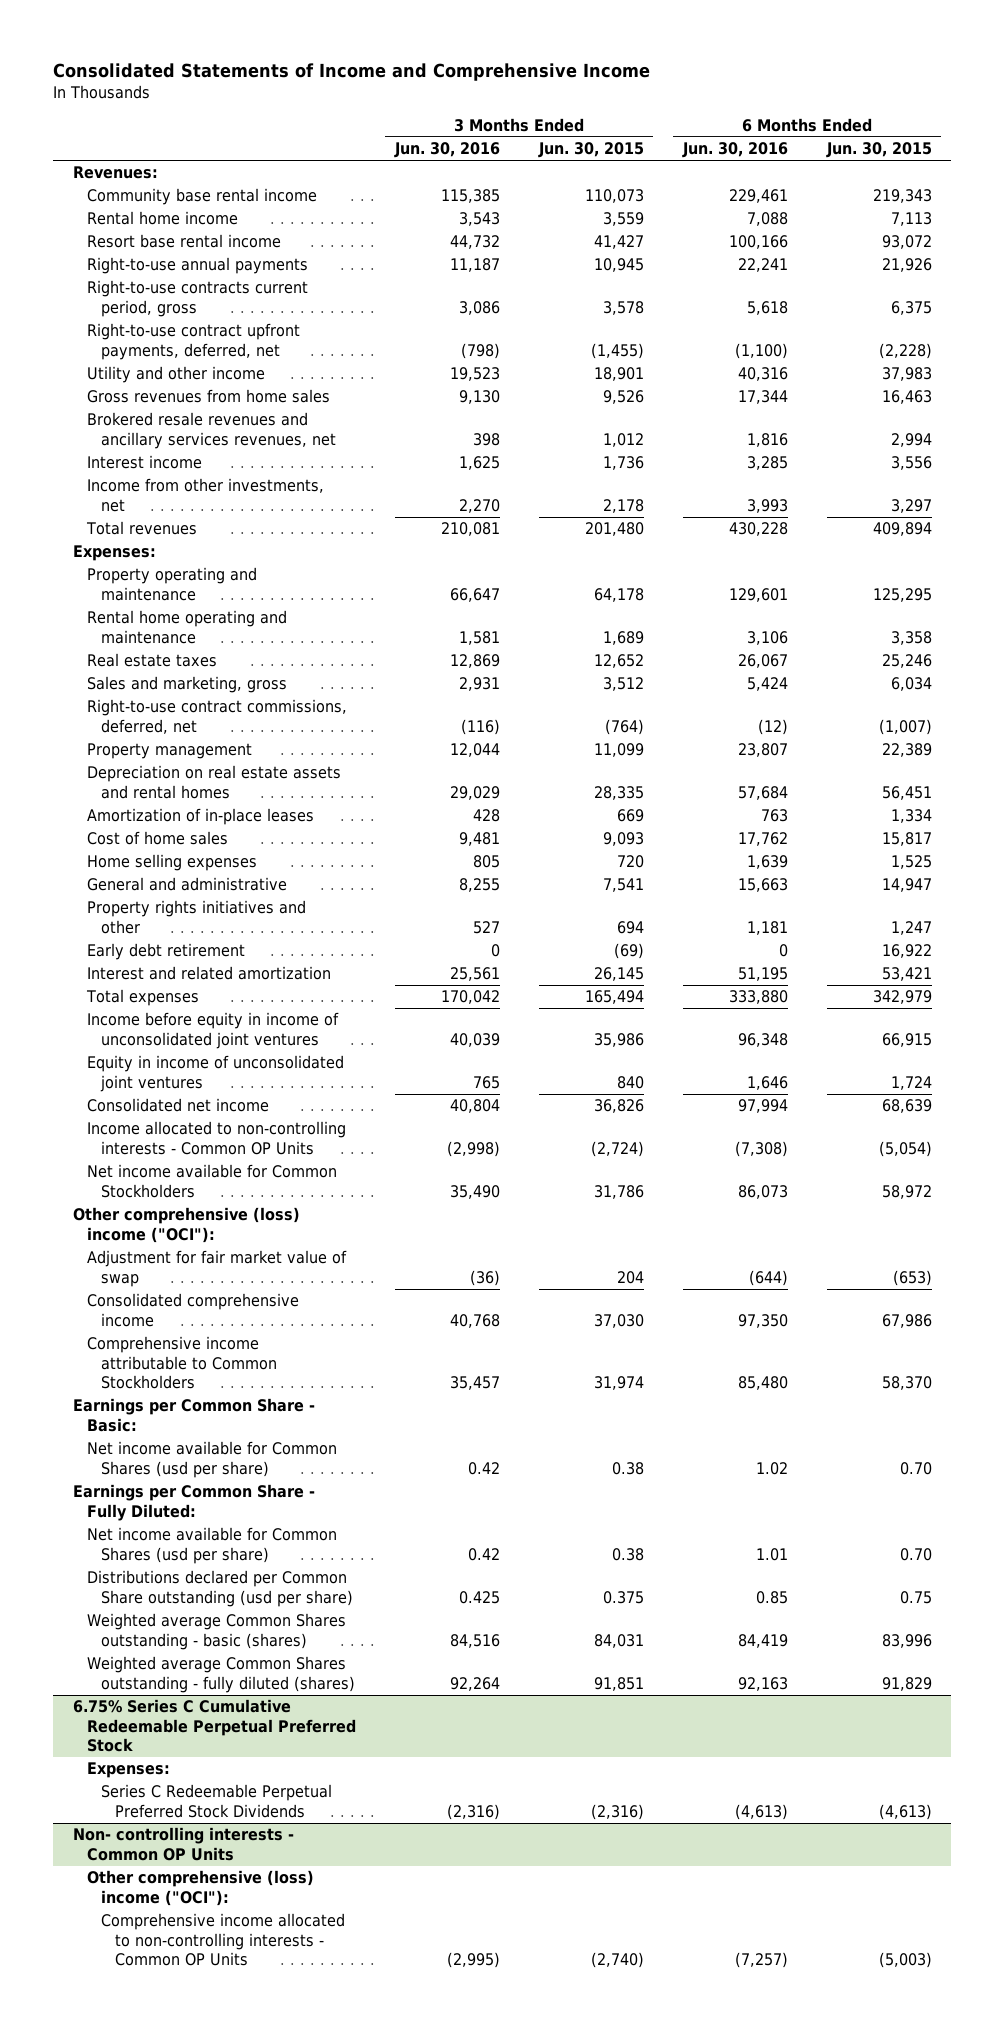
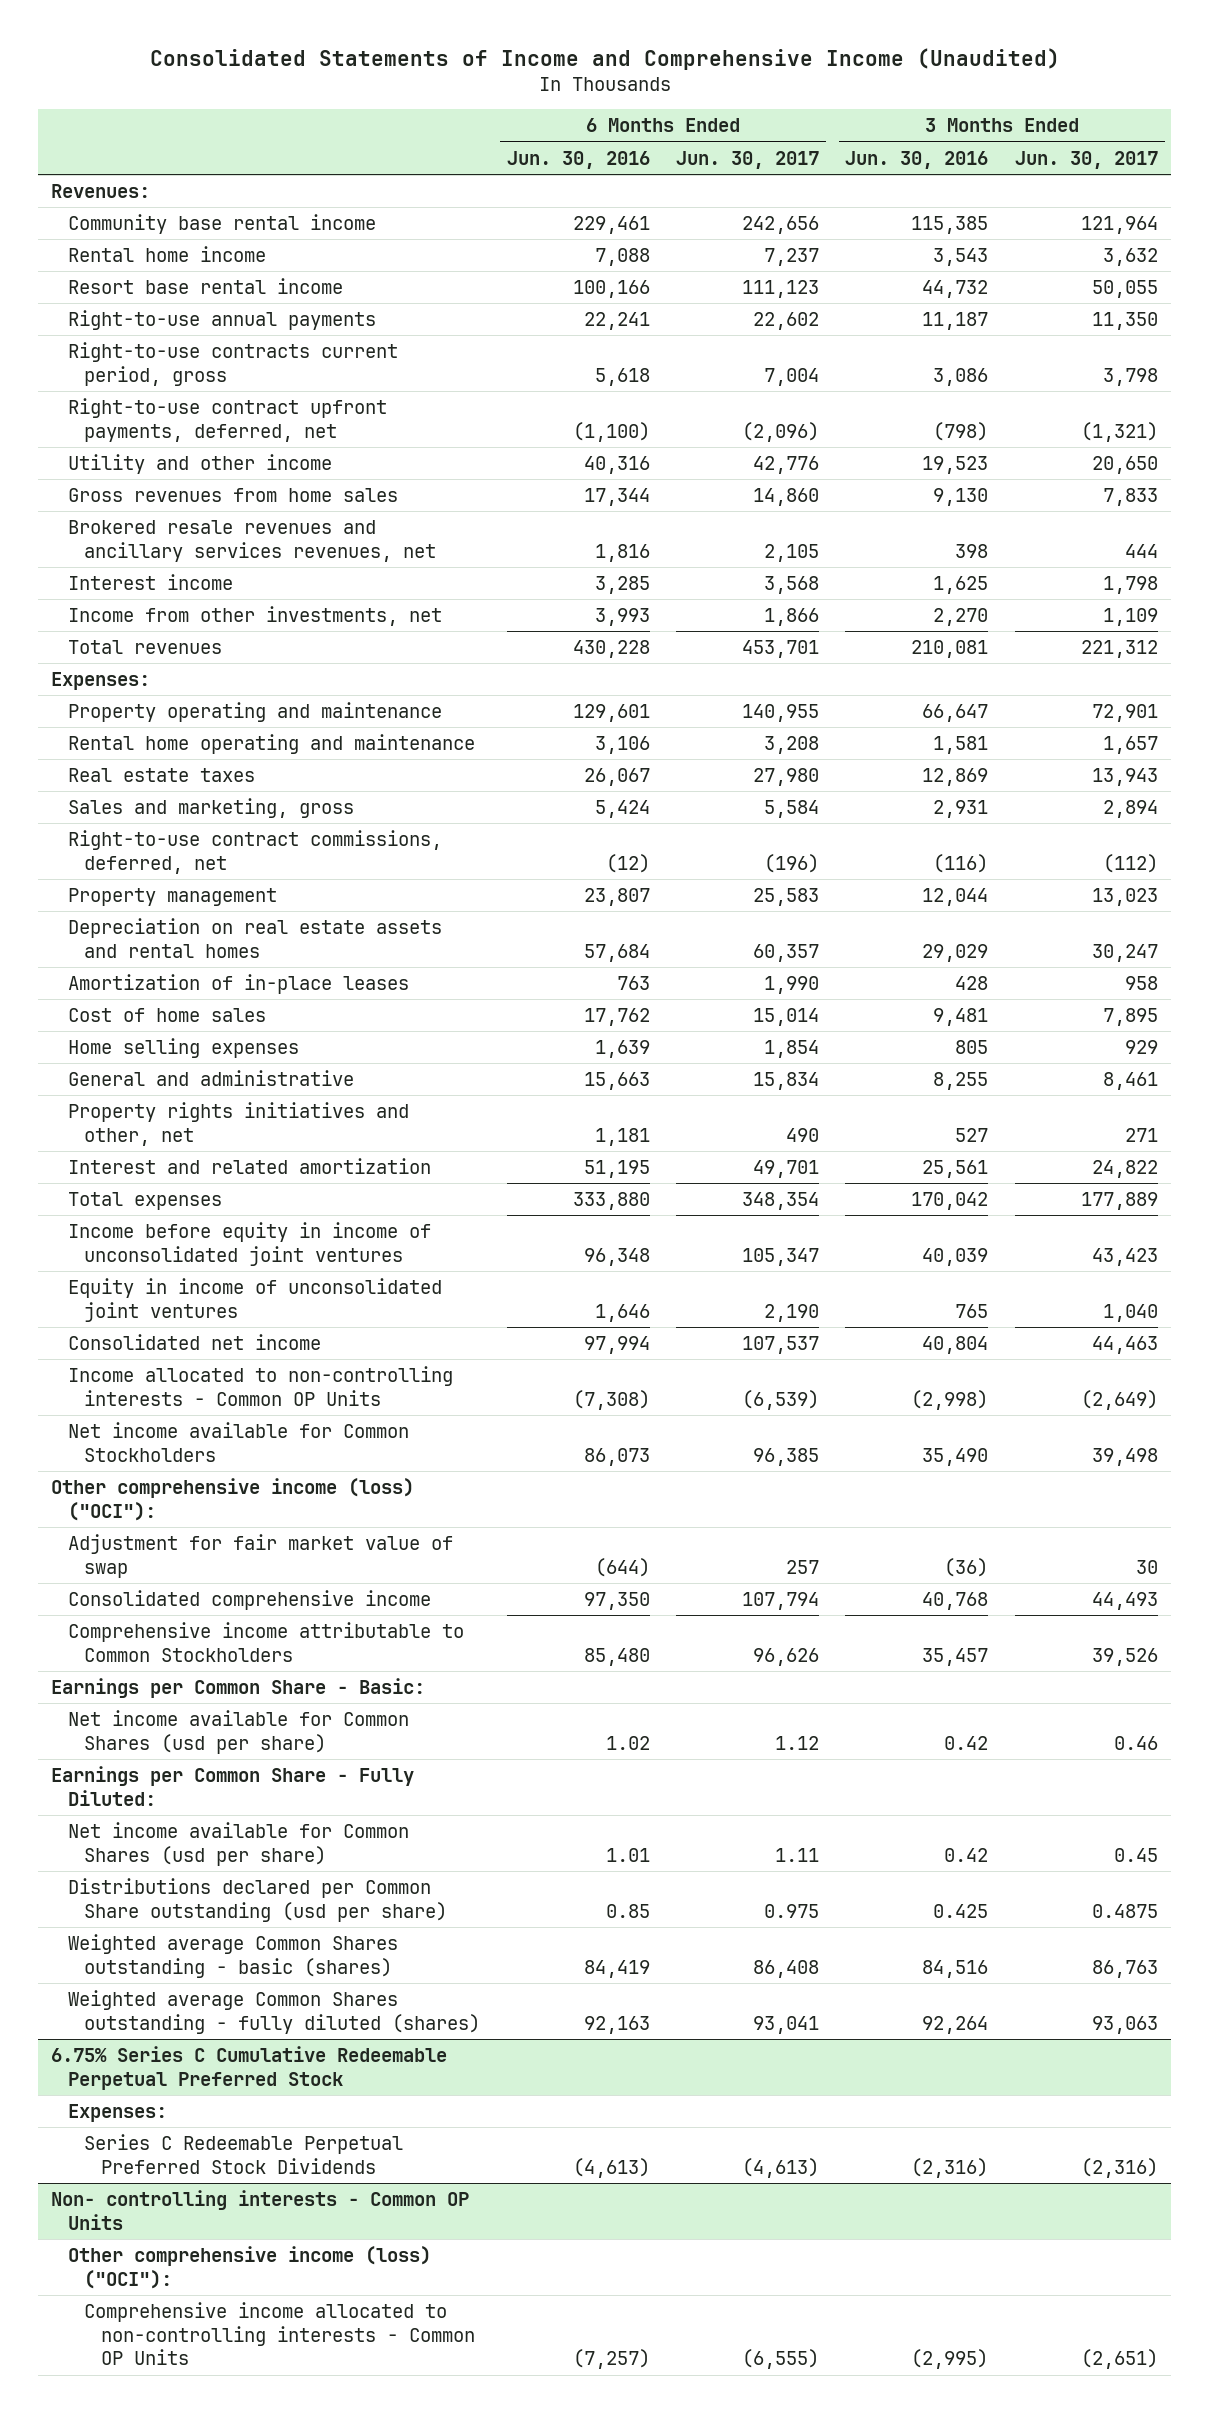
- Consolidated Statements of Income and Comprehensive Income
+ Consolidated Statements of Income and Comprehensive Income (Unaudited)
- | 3 Months Ended Jun. 30, 2016 | 3 Months Ended Jun. 30, 2015 | 6 Months Ended Jun. 30, 2016 | 6 Months Ended Jun. 30, 2015
+ | 6 Months Ended Jun. 30, 2016 | 6 Months Ended Jun. 30, 2017 | 3 Months Ended Jun. 30, 2016 | 3 Months Ended Jun. 30, 2017
- Property rights initiatives and other | 527 | 694 | 1,181 | 1,247
- Early debt retirement | 0 | (69) | 0 | 16,922
+ Property rights initiatives and other, net | 1,181 | 490 | 527 | 271
- Other comprehensive (loss) income ("OCI"):
+ Other comprehensive income (loss) ("OCI"):
@ Non- controlling interests - Common OP Units
- Other comprehensive (loss) income ("OCI"):
+ Other comprehensive income (loss) ("OCI"):

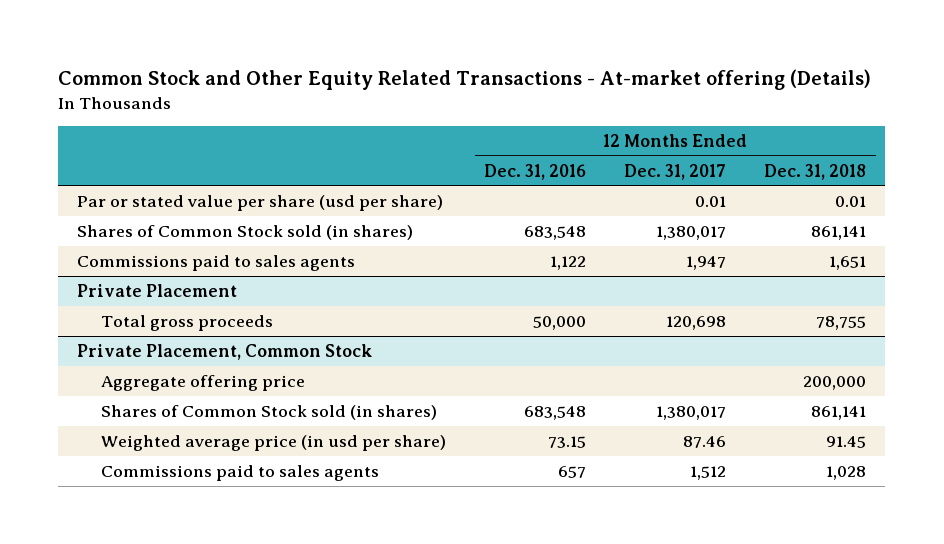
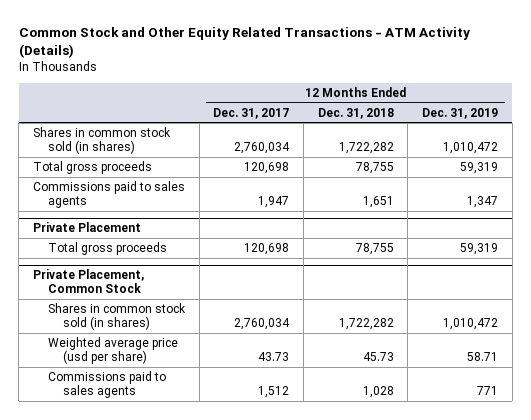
- Common Stock and Other Equity Related Transactions - At-market offering (Details)
+ Common Stock and Other Equity Related Transactions - ATM Activity (Details)
- | 12 Months Ended Dec. 31, 2016 | 12 Months Ended Dec. 31, 2017 | 12 Months Ended Dec. 31, 2018
+ | 12 Months Ended Dec. 31, 2017 | 12 Months Ended Dec. 31, 2018 | 12 Months Ended Dec. 31, 2019
- Par or stated value per share (usd per share) | | 0.01 | 0.01
- Shares of Common Stock sold (in shares) | 683,548 | 1,380,017 | 861,141
+ Shares in common stock sold (in shares) | 2,760,034 | 1,722,282 | 1,010,472
+ Total gross proceeds | 120,698 | 78,755 | 59,319
@ Private Placement, Common Stock
- Aggregate offering price | | | 200,000
- Shares of Common Stock sold (in shares) | 683,548 | 1,380,017 | 861,141
- Weighted average price (in usd per share) | 73.15 | 87.46 | 91.45
+ Shares in common stock sold (in shares) | 2,760,034 | 1,722,282 | 1,010,472
+ Weighted average price (usd per share) | 43.73 | 45.73 | 58.71

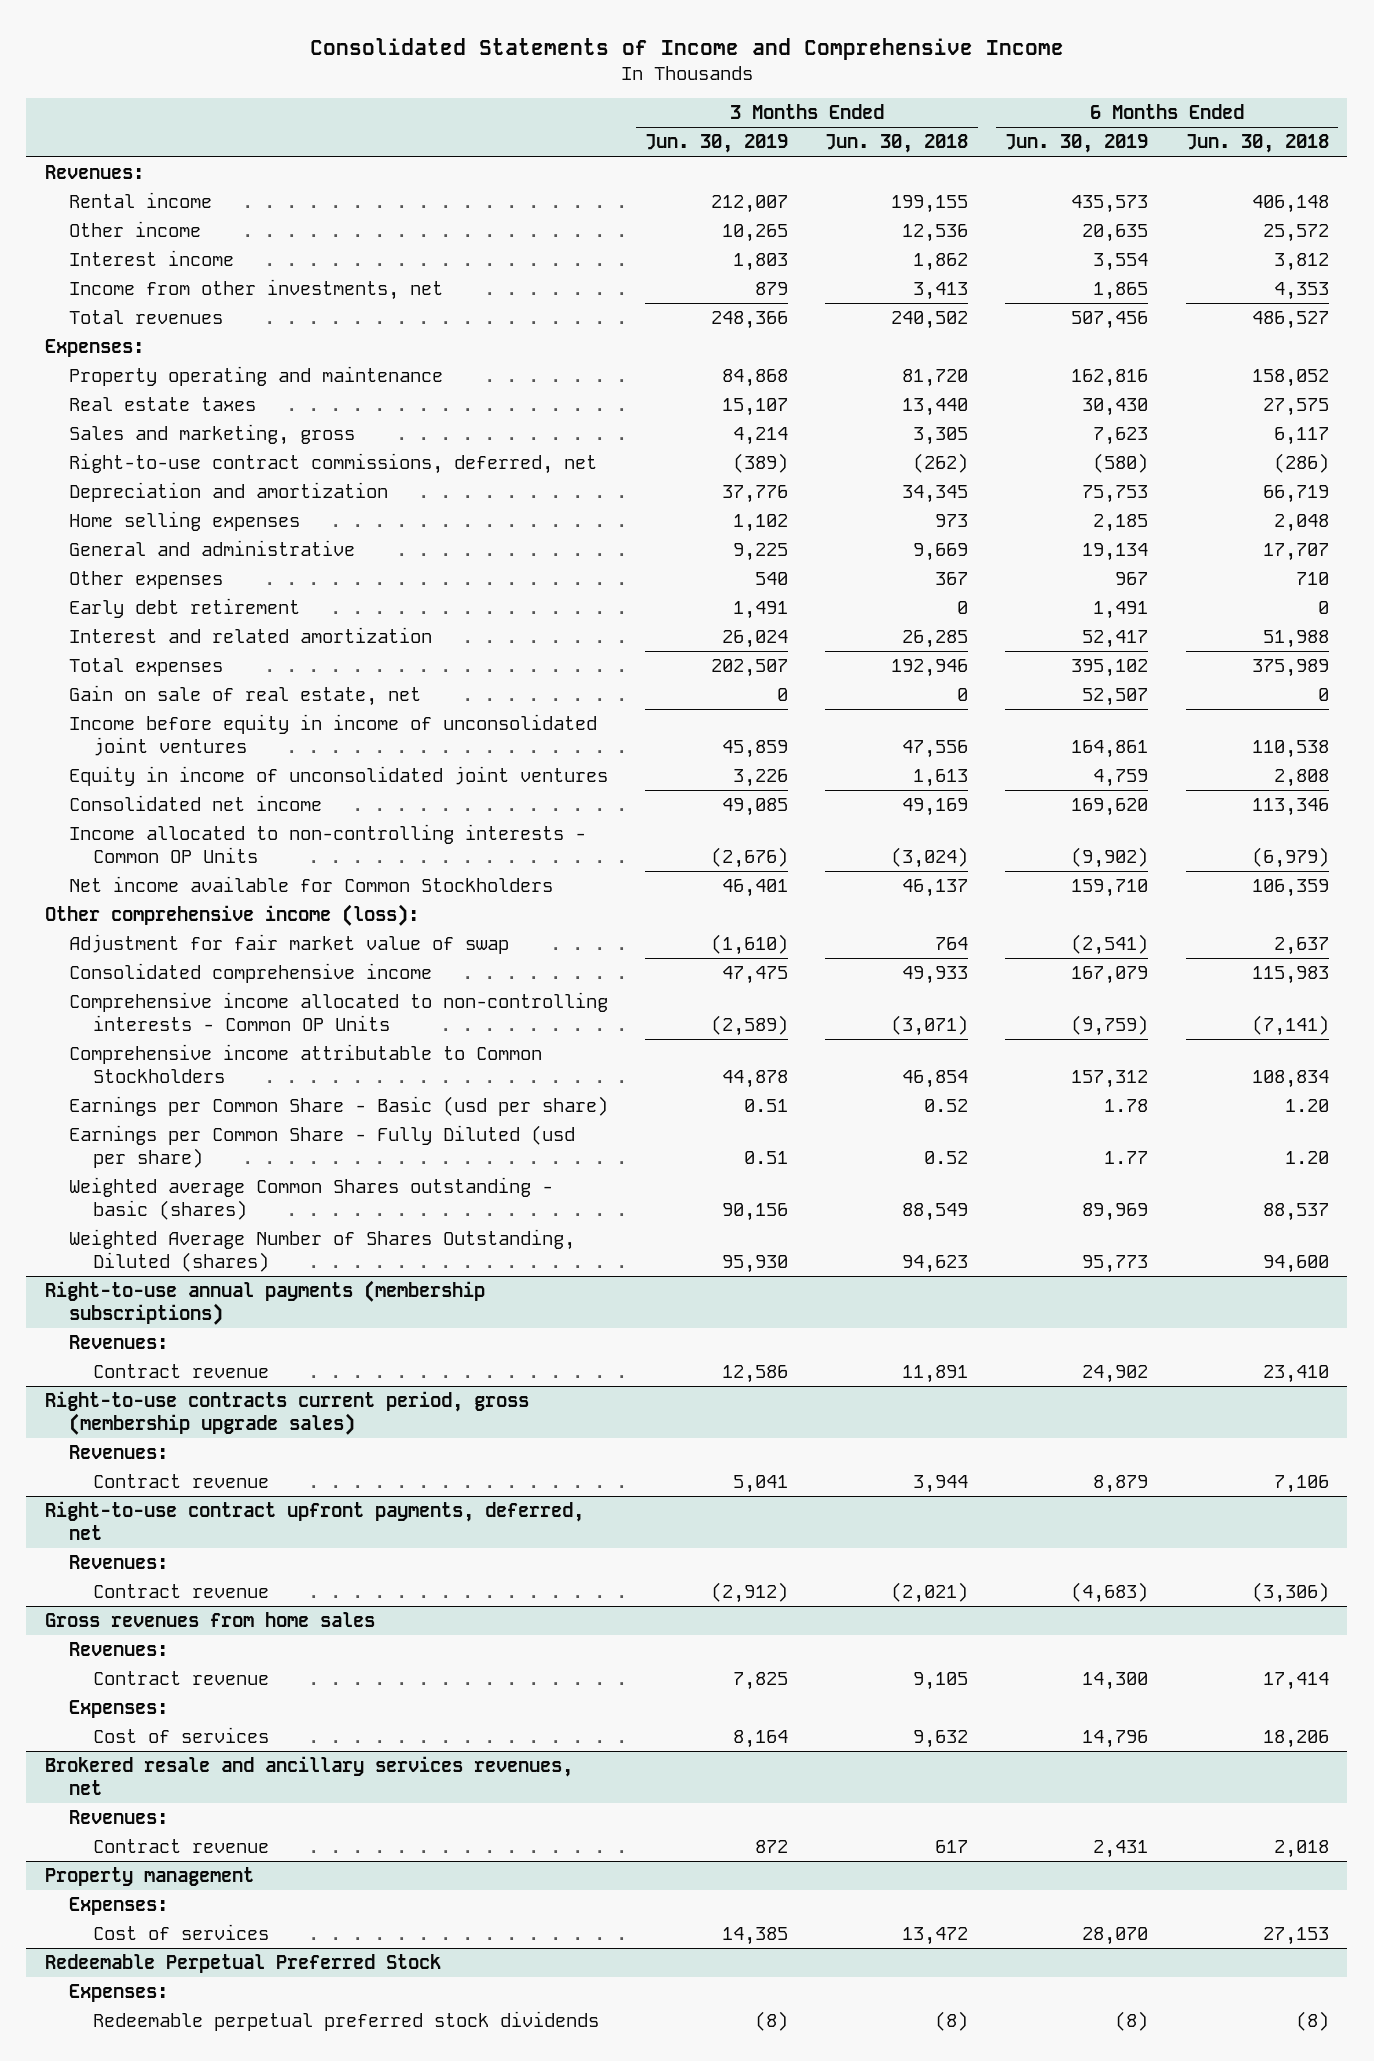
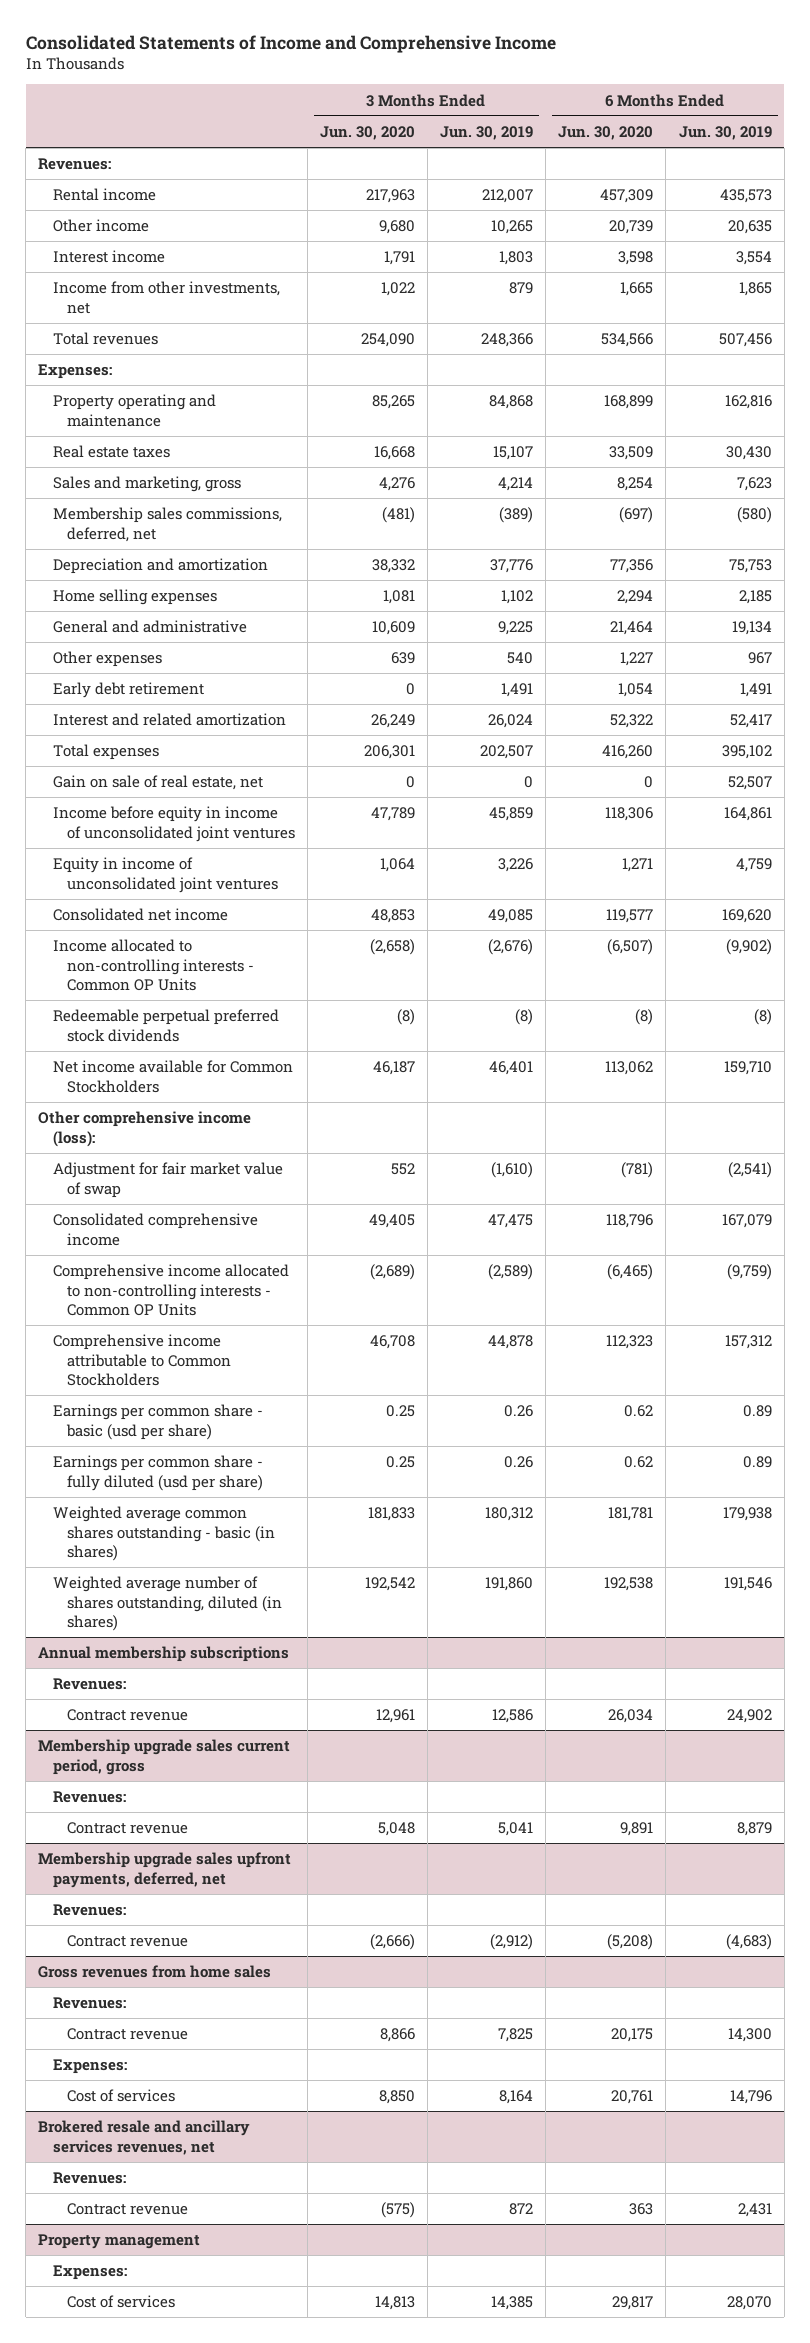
- | 3 Months Ended Jun. 30, 2019 | 3 Months Ended Jun. 30, 2018 | 6 Months Ended Jun. 30, 2019 | 6 Months Ended Jun. 30, 2018
+ | 3 Months Ended Jun. 30, 2020 | 3 Months Ended Jun. 30, 2019 | 6 Months Ended Jun. 30, 2020 | 6 Months Ended Jun. 30, 2019
- Right-to-use contract commissions, deferred, net | (389) | (262) | (580) | (286)
+ Membership sales commissions, deferred, net | (481) | (389) | (697) | (580)
+ Redeemable perpetual preferred stock dividends | (8) | (8) | (8) | (8)
- Earnings per Common Share - Basic (usd per share) | 0.51 | 0.52 | 1.78 | 1.20
- Earnings per Common Share - Fully Diluted (usd per share) | 0.51 | 0.52 | 1.77 | 1.20
- Weighted average Common Shares outstanding - basic (shares) | 90,156 | 88,549 | 89,969 | 88,537
- Weighted Average Number of Shares Outstanding, Diluted (shares) | 95,930 | 94,623 | 95,773 | 94,600
- Right-to-use annual payments (membership subscriptions)
+ Earnings per common share - basic (usd per share) | 0.25 | 0.26 | 0.62 | 0.89
+ Earnings per common share - fully diluted (usd per share) | 0.25 | 0.26 | 0.62 | 0.89
+ Weighted average common shares outstanding - basic (in shares) | 181,833 | 180,312 | 181,781 | 179,938
+ Weighted average number of shares outstanding, diluted (in shares) | 192,542 | 191,860 | 192,538 | 191,546
+ Annual membership subscriptions
- Right-to-use contracts current period, gross (membership upgrade sales)
+ Membership upgrade sales current period, gross
- Right-to-use contract upfront payments, deferred, net
+ Membership upgrade sales upfront payments, deferred, net
- Redeemable Perpetual Preferred Stock
- Expenses:
- Redeemable perpetual preferred stock dividends | (8) | (8) | (8) | (8)

